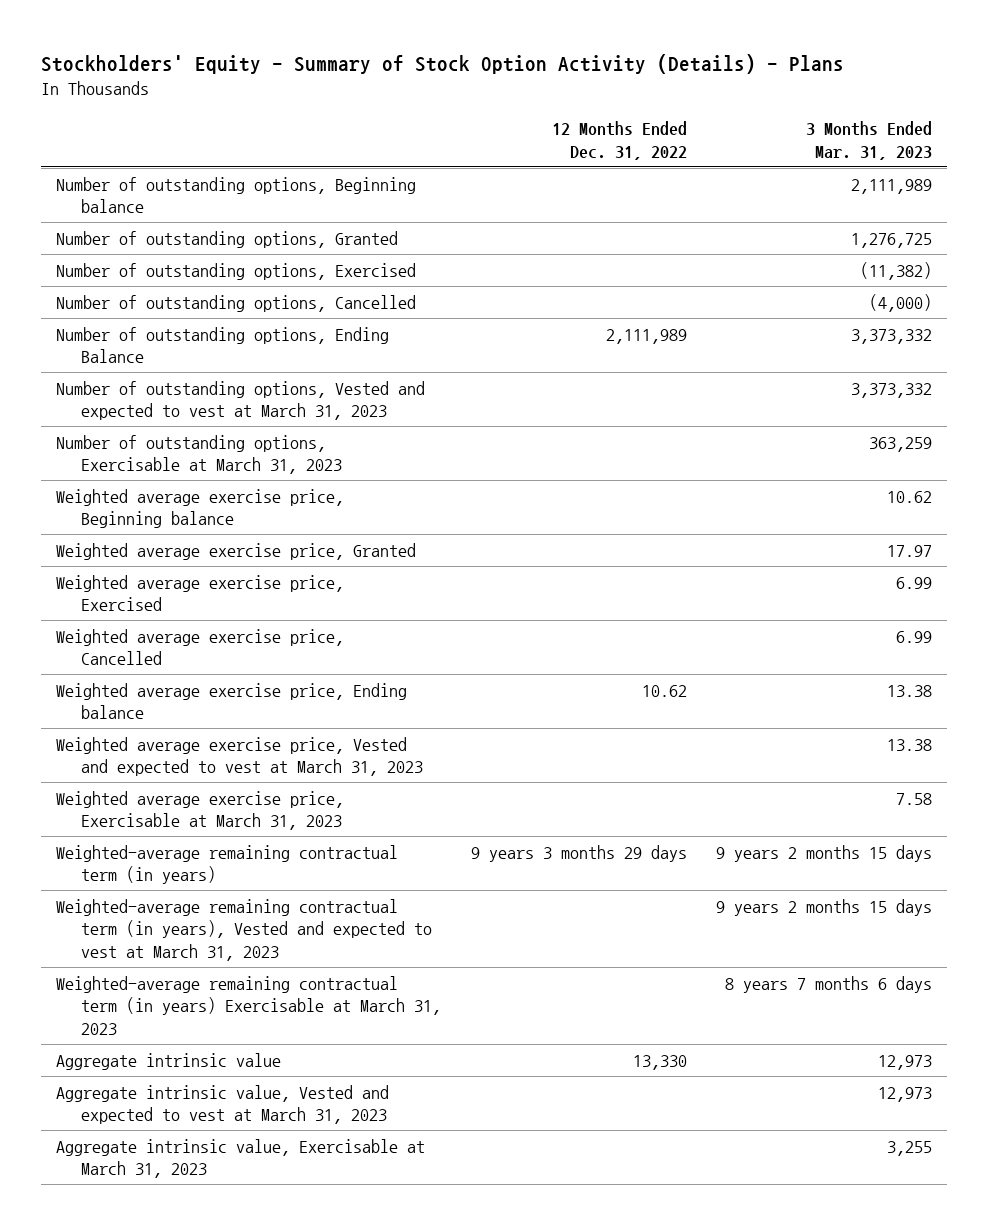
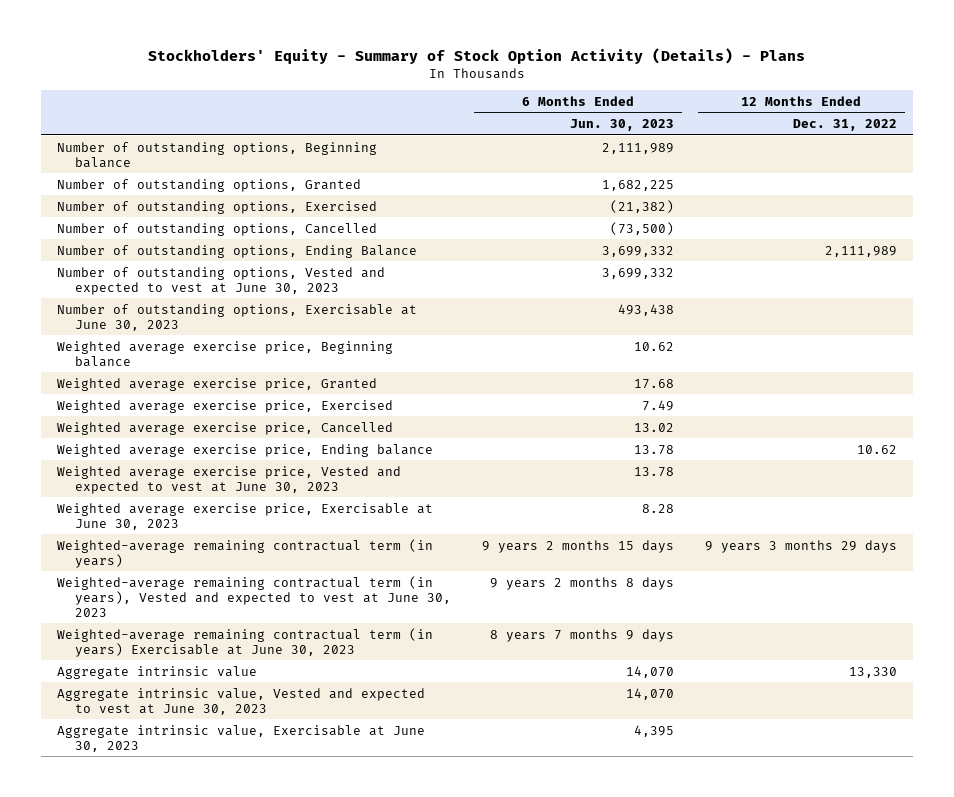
- | 12 Months Ended Dec. 31, 2022 | 3 Months Ended Mar. 31, 2023
+ | 6 Months Ended Jun. 30, 2023 | 12 Months Ended Dec. 31, 2022
- Number of outstanding options, Vested and expected to vest at March 31, 2023 | | 3,373,332
- Number of outstanding options, Exercisable at March 31, 2023 | | 363,259
+ Number of outstanding options, Vested and expected to vest at June 30, 2023 | 3,699,332 |
+ Number of outstanding options, Exercisable at June 30, 2023 | 493,438 |
- Weighted average exercise price, Vested and expected to vest at March 31, 2023 | | 13.38
- Weighted average exercise price, Exercisable at March 31, 2023 | | 7.58
+ Weighted average exercise price, Vested and expected to vest at June 30, 2023 | 13.78 |
+ Weighted average exercise price, Exercisable at June 30, 2023 | 8.28 |
- Weighted-average remaining contractual term (in years), Vested and expected to vest at March 31, 2023 | | 9 years 2 months 15 days
- Weighted-average remaining contractual term (in years) Exercisable at March 31, 2023 | | 8 years 7 months 6 days
+ Weighted-average remaining contractual term (in years), Vested and expected to vest at June 30, 2023 | 9 years 2 months 8 days |
+ Weighted-average remaining contractual term (in years) Exercisable at June 30, 2023 | 8 years 7 months 9 days |
- Aggregate intrinsic value, Vested and expected to vest at March 31, 2023 | | 12,973
- Aggregate intrinsic value, Exercisable at March 31, 2023 | | 3,255
+ Aggregate intrinsic value, Vested and expected to vest at June 30, 2023 | 14,070 |
+ Aggregate intrinsic value, Exercisable at June 30, 2023 | 4,395 |

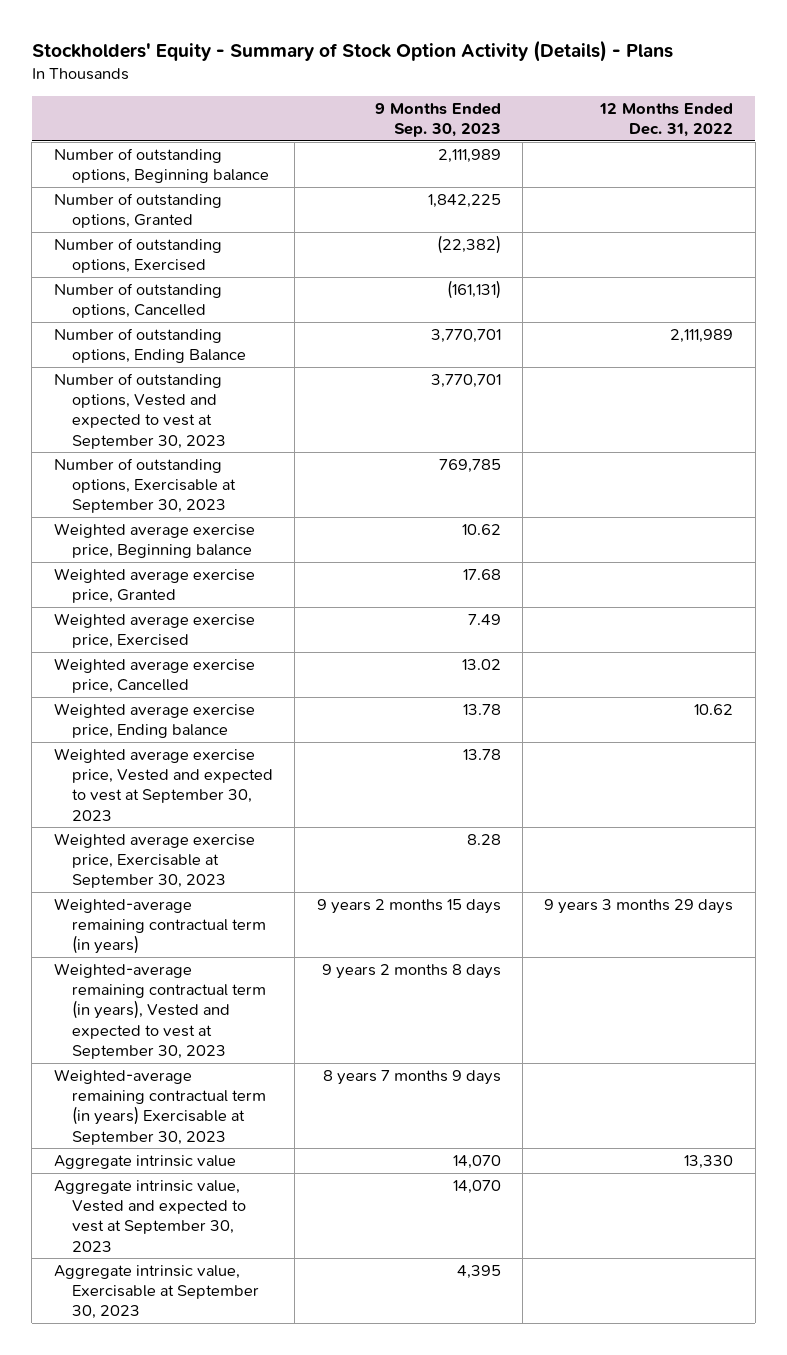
- | 6 Months Ended Jun. 30, 2023 | 12 Months Ended Dec. 31, 2022
+ | 9 Months Ended Sep. 30, 2023 | 12 Months Ended Dec. 31, 2022
- Number of outstanding options, Vested and expected to vest at June 30, 2023 | 3,699,332 |
- Number of outstanding options, Exercisable at June 30, 2023 | 493,438 |
+ Number of outstanding options, Vested and expected to vest at September 30, 2023 | 3,770,701 |
+ Number of outstanding options, Exercisable at September 30, 2023 | 769,785 |
- Weighted average exercise price, Vested and expected to vest at June 30, 2023 | 13.78 |
- Weighted average exercise price, Exercisable at June 30, 2023 | 8.28 |
+ Weighted average exercise price, Vested and expected to vest at September 30, 2023 | 13.78 |
+ Weighted average exercise price, Exercisable at September 30, 2023 | 8.28 |
- Weighted-average remaining contractual term (in years), Vested and expected to vest at June 30, 2023 | 9 years 2 months 8 days |
- Weighted-average remaining contractual term (in years) Exercisable at June 30, 2023 | 8 years 7 months 9 days |
+ Weighted-average remaining contractual term (in years), Vested and expected to vest at September 30, 2023 | 9 years 2 months 8 days |
+ Weighted-average remaining contractual term (in years) Exercisable at September 30, 2023 | 8 years 7 months 9 days |
- Aggregate intrinsic value, Vested and expected to vest at June 30, 2023 | 14,070 |
- Aggregate intrinsic value, Exercisable at June 30, 2023 | 4,395 |
+ Aggregate intrinsic value, Vested and expected to vest at September 30, 2023 | 14,070 |
+ Aggregate intrinsic value, Exercisable at September 30, 2023 | 4,395 |

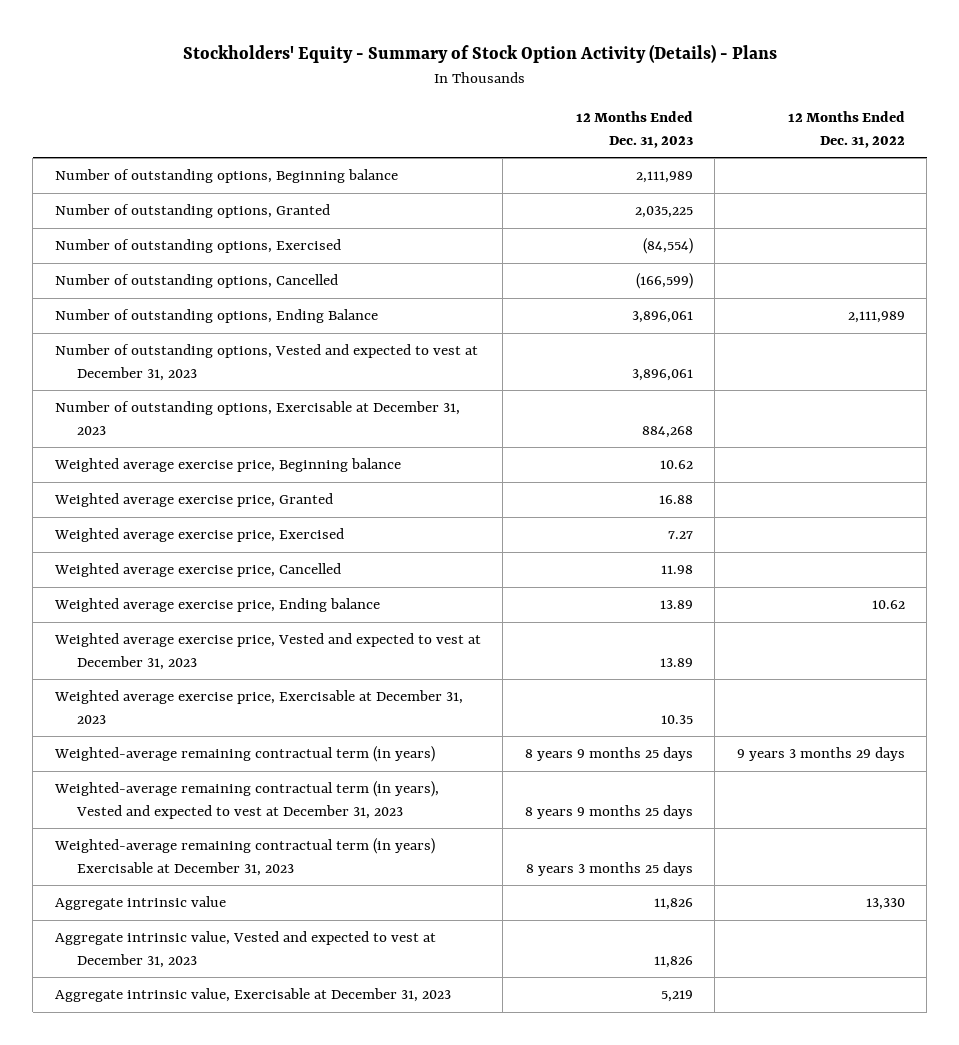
- | 9 Months Ended Sep. 30, 2023 | 12 Months Ended Dec. 31, 2022
+ | 12 Months Ended Dec. 31, 2023 | 12 Months Ended Dec. 31, 2022
- Number of outstanding options, Vested and expected to vest at September 30, 2023 | 3,770,701 |
- Number of outstanding options, Exercisable at September 30, 2023 | 769,785 |
+ Number of outstanding options, Vested and expected to vest at December 31, 2023 | 3,896,061 |
+ Number of outstanding options, Exercisable at December 31, 2023 | 884,268 |
- Weighted average exercise price, Vested and expected to vest at September 30, 2023 | 13.78 |
- Weighted average exercise price, Exercisable at September 30, 2023 | 8.28 |
+ Weighted average exercise price, Vested and expected to vest at December 31, 2023 | 13.89 |
+ Weighted average exercise price, Exercisable at December 31, 2023 | 10.35 |
- Weighted-average remaining contractual term (in years), Vested and expected to vest at September 30, 2023 | 9 years 2 months 8 days |
- Weighted-average remaining contractual term (in years) Exercisable at September 30, 2023 | 8 years 7 months 9 days |
+ Weighted-average remaining contractual term (in years), Vested and expected to vest at December 31, 2023 | 8 years 9 months 25 days |
+ Weighted-average remaining contractual term (in years) Exercisable at December 31, 2023 | 8 years 3 months 25 days |
- Aggregate intrinsic value, Vested and expected to vest at September 30, 2023 | 14,070 |
- Aggregate intrinsic value, Exercisable at September 30, 2023 | 4,395 |
+ Aggregate intrinsic value, Vested and expected to vest at December 31, 2023 | 11,826 |
+ Aggregate intrinsic value, Exercisable at December 31, 2023 | 5,219 |

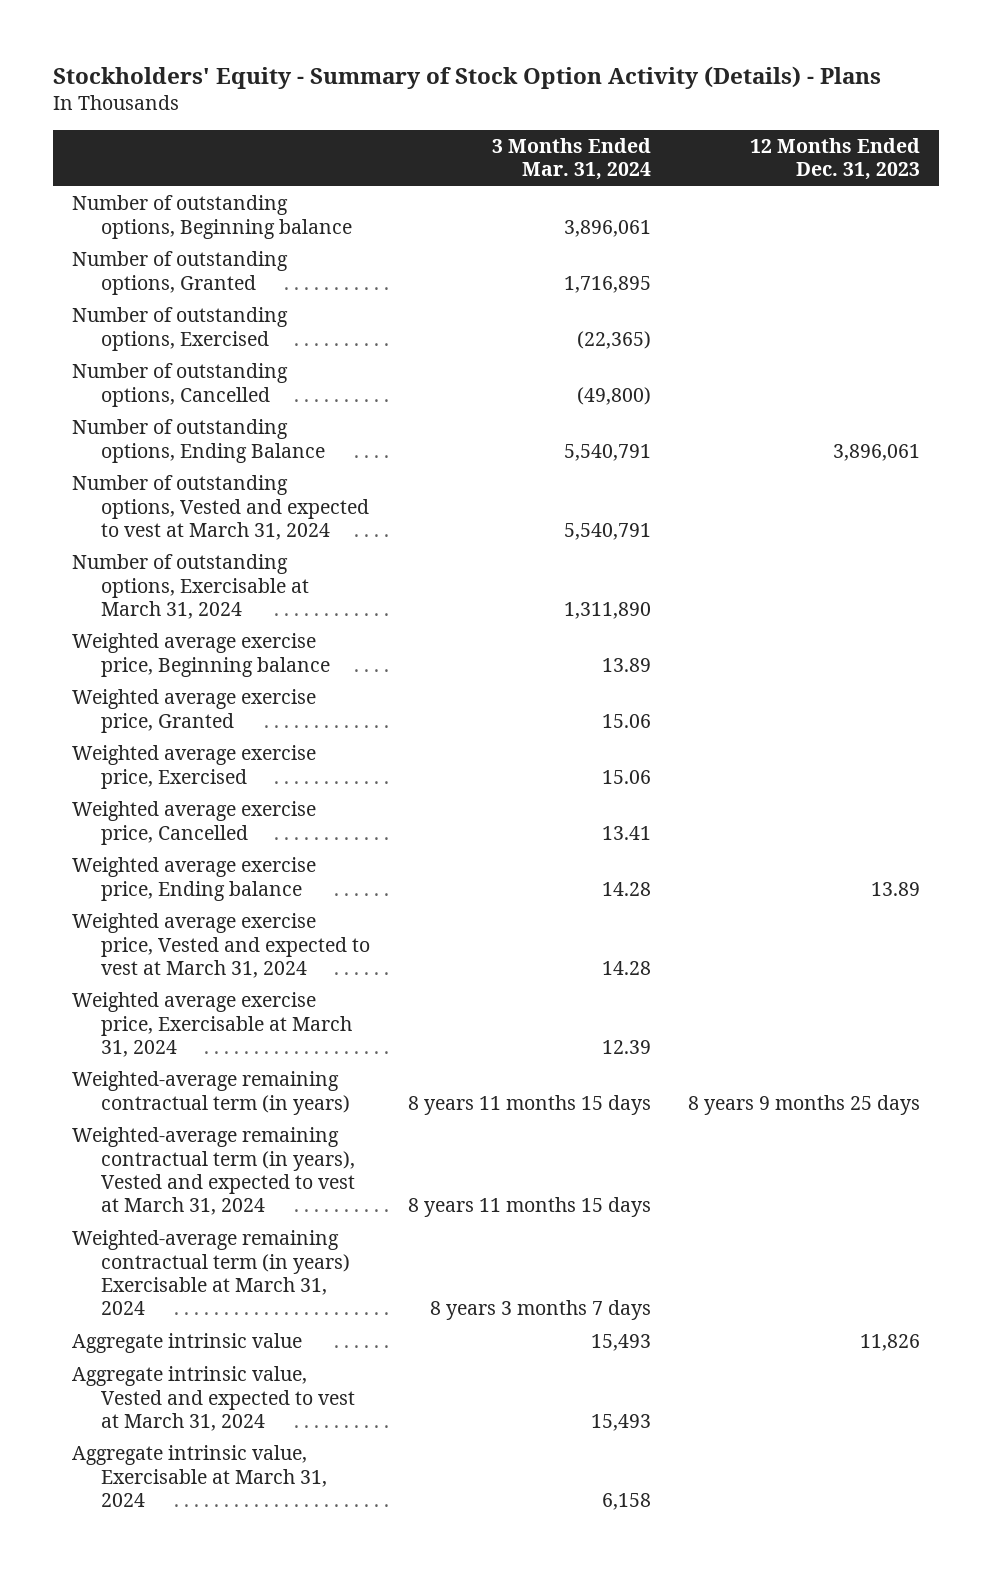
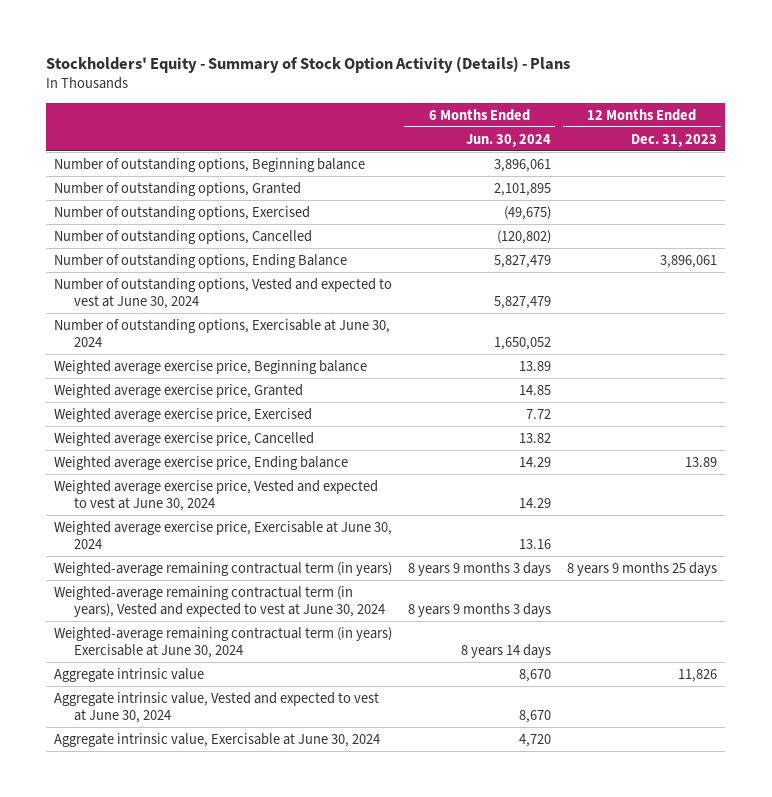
- | 3 Months Ended Mar. 31, 2024 | 12 Months Ended Dec. 31, 2023
+ | 6 Months Ended Jun. 30, 2024 | 12 Months Ended Dec. 31, 2023
- Number of outstanding options, Vested and expected to vest at March 31, 2024 | 5,540,791 |
- Number of outstanding options, Exercisable at March 31, 2024 | 1,311,890 |
+ Number of outstanding options, Vested and expected to vest at June 30, 2024 | 5,827,479 |
+ Number of outstanding options, Exercisable at June 30, 2024 | 1,650,052 |
- Weighted average exercise price, Vested and expected to vest at March 31, 2024 | 14.28 |
- Weighted average exercise price, Exercisable at March 31, 2024 | 12.39 |
+ Weighted average exercise price, Vested and expected to vest at June 30, 2024 | 14.29 |
+ Weighted average exercise price, Exercisable at June 30, 2024 | 13.16 |
- Weighted-average remaining contractual term (in years), Vested and expected to vest at March 31, 2024 | 8 years 11 months 15 days |
- Weighted-average remaining contractual term (in years) Exercisable at March 31, 2024 | 8 years 3 months 7 days |
+ Weighted-average remaining contractual term (in years), Vested and expected to vest at June 30, 2024 | 8 years 9 months 3 days |
+ Weighted-average remaining contractual term (in years) Exercisable at June 30, 2024 | 8 years 14 days |
- Aggregate intrinsic value, Vested and expected to vest at March 31, 2024 | 15,493 |
- Aggregate intrinsic value, Exercisable at March 31, 2024 | 6,158 |
+ Aggregate intrinsic value, Vested and expected to vest at June 30, 2024 | 8,670 |
+ Aggregate intrinsic value, Exercisable at June 30, 2024 | 4,720 |

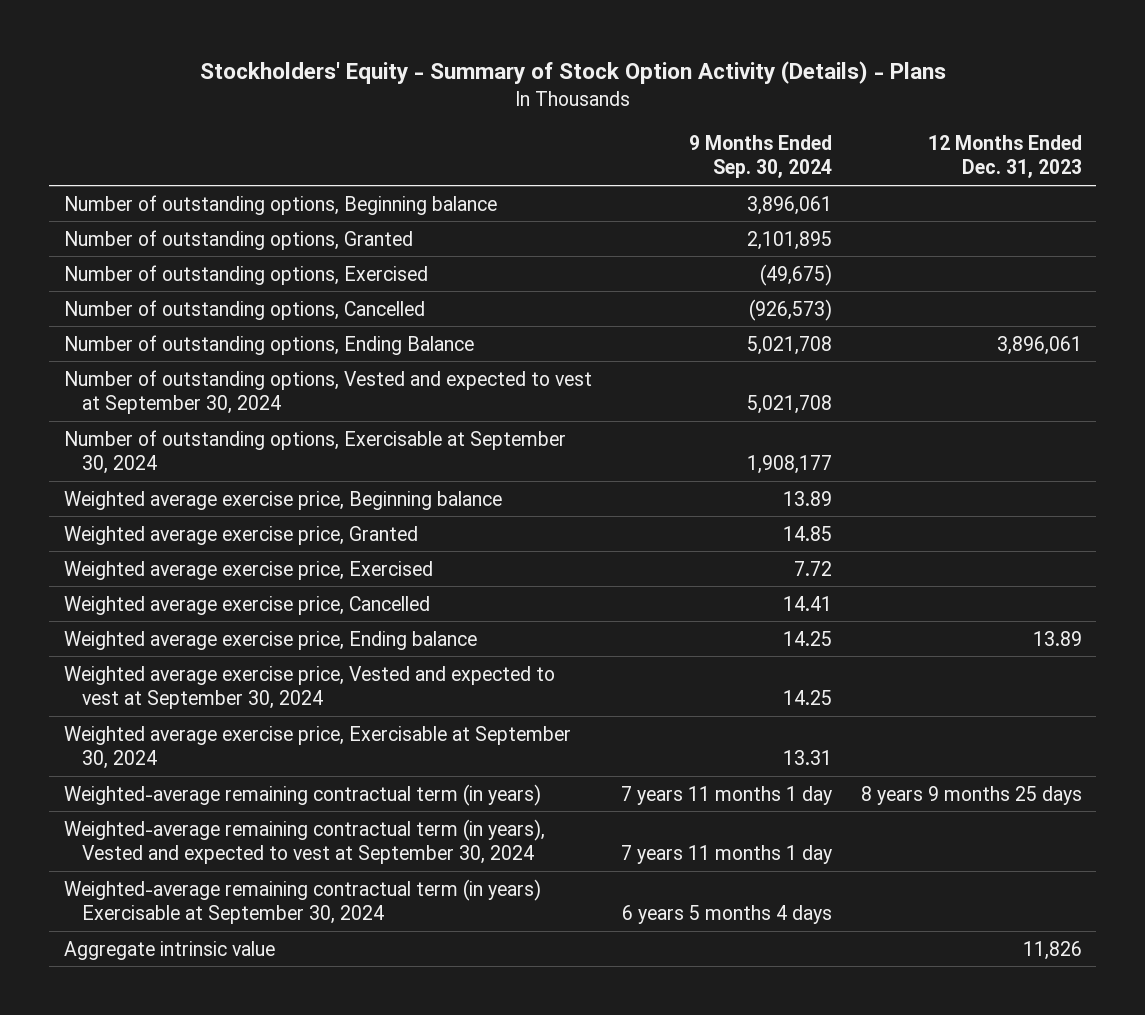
- | 6 Months Ended Jun. 30, 2024 | 12 Months Ended Dec. 31, 2023
+ | 9 Months Ended Sep. 30, 2024 | 12 Months Ended Dec. 31, 2023
- Number of outstanding options, Vested and expected to vest at June 30, 2024 | 5,827,479 |
- Number of outstanding options, Exercisable at June 30, 2024 | 1,650,052 |
+ Number of outstanding options, Vested and expected to vest at September 30, 2024 | 5,021,708 |
+ Number of outstanding options, Exercisable at September 30, 2024 | 1,908,177 |
- Weighted average exercise price, Vested and expected to vest at June 30, 2024 | 14.29 |
- Weighted average exercise price, Exercisable at June 30, 2024 | 13.16 |
+ Weighted average exercise price, Vested and expected to vest at September 30, 2024 | 14.25 |
+ Weighted average exercise price, Exercisable at September 30, 2024 | 13.31 |
- Weighted-average remaining contractual term (in years), Vested and expected to vest at June 30, 2024 | 8 years 9 months 3 days |
- Weighted-average remaining contractual term (in years) Exercisable at June 30, 2024 | 8 years 14 days |
+ Weighted-average remaining contractual term (in years), Vested and expected to vest at September 30, 2024 | 7 years 11 months 1 day |
+ Weighted-average remaining contractual term (in years) Exercisable at September 30, 2024 | 6 years 5 months 4 days |
- Aggregate intrinsic value, Vested and expected to vest at June 30, 2024 | 8,670 |
- Aggregate intrinsic value, Exercisable at June 30, 2024 | 4,720 |

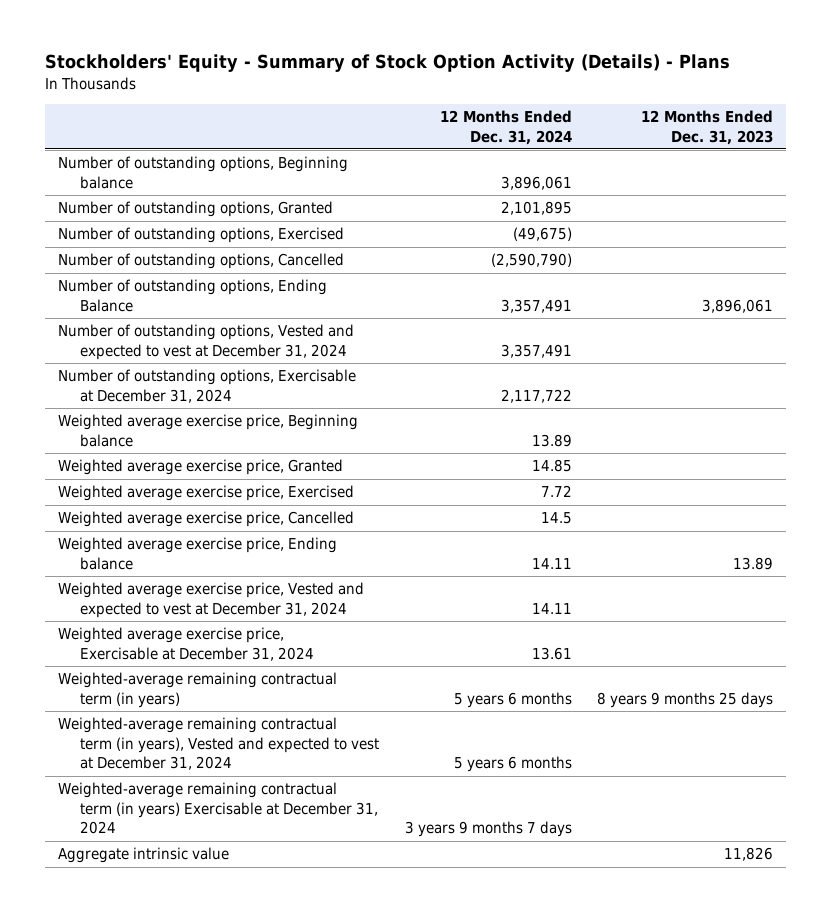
- | 9 Months Ended Sep. 30, 2024 | 12 Months Ended Dec. 31, 2023
+ | 12 Months Ended Dec. 31, 2024 | 12 Months Ended Dec. 31, 2023
- Number of outstanding options, Vested and expected to vest at September 30, 2024 | 5,021,708 |
- Number of outstanding options, Exercisable at September 30, 2024 | 1,908,177 |
+ Number of outstanding options, Vested and expected to vest at December 31, 2024 | 3,357,491 |
+ Number of outstanding options, Exercisable at December 31, 2024 | 2,117,722 |
- Weighted average exercise price, Vested and expected to vest at September 30, 2024 | 14.25 |
- Weighted average exercise price, Exercisable at September 30, 2024 | 13.31 |
+ Weighted average exercise price, Vested and expected to vest at December 31, 2024 | 14.11 |
+ Weighted average exercise price, Exercisable at December 31, 2024 | 13.61 |
- Weighted-average remaining contractual term (in years), Vested and expected to vest at September 30, 2024 | 7 years 11 months 1 day |
- Weighted-average remaining contractual term (in years) Exercisable at September 30, 2024 | 6 years 5 months 4 days |
+ Weighted-average remaining contractual term (in years), Vested and expected to vest at December 31, 2024 | 5 years 6 months |
+ Weighted-average remaining contractual term (in years) Exercisable at December 31, 2024 | 3 years 9 months 7 days |

